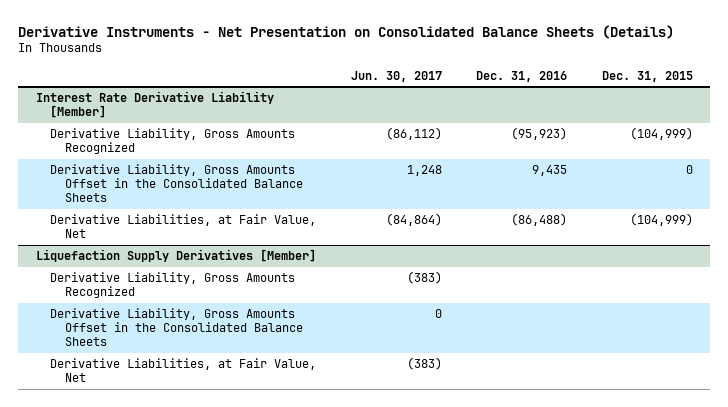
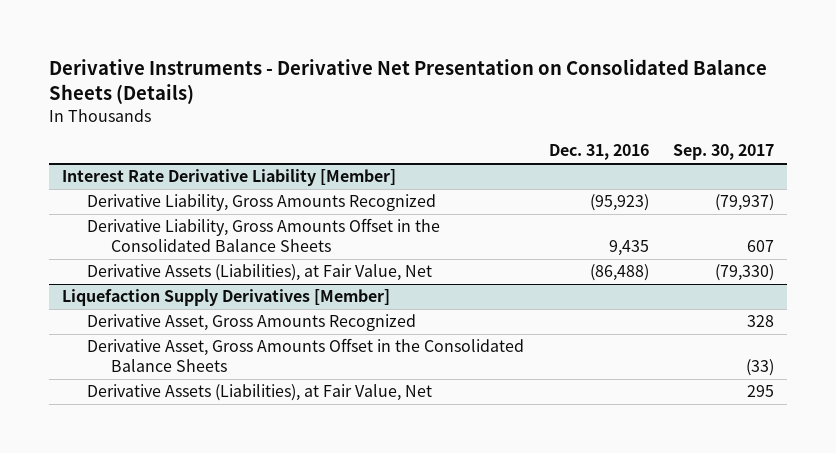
- Derivative Instruments - Net Presentation on Consolidated Balance Sheets (Details)
+ Derivative Instruments - Derivative Net Presentation on Consolidated Balance Sheets (Details)
- | Jun. 30, 2017 | Dec. 31, 2016 | Dec. 31, 2015
+ | Dec. 31, 2016 | Sep. 30, 2017
@ Interest Rate Derivative Liability [Member]
- Derivative Liabilities, at Fair Value, Net | (84,864) | (86,488) | (104,999)
+ Derivative Assets (Liabilities), at Fair Value, Net | (86,488) | (79,330)
@ Liquefaction Supply Derivatives [Member]
- Derivative Liability, Gross Amounts Recognized | (383) | |
- Derivative Liability, Gross Amounts Offset in the Consolidated Balance Sheets | 0 | |
- Derivative Liabilities, at Fair Value, Net | (383) | |
+ Derivative Asset, Gross Amounts Recognized | | 328
+ Derivative Asset, Gross Amounts Offset in the Consolidated Balance Sheets | | (33)
+ Derivative Assets (Liabilities), at Fair Value, Net | | 295

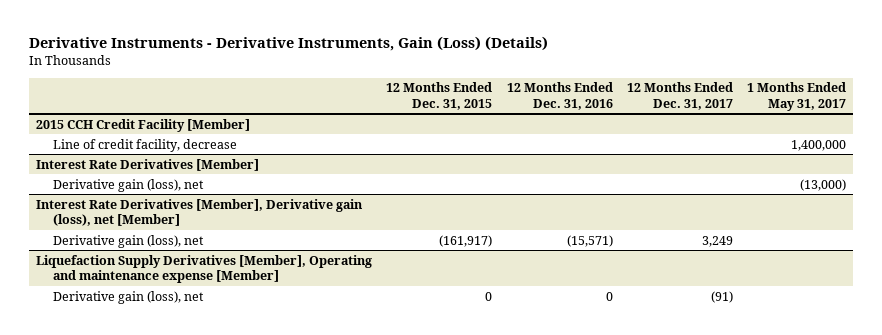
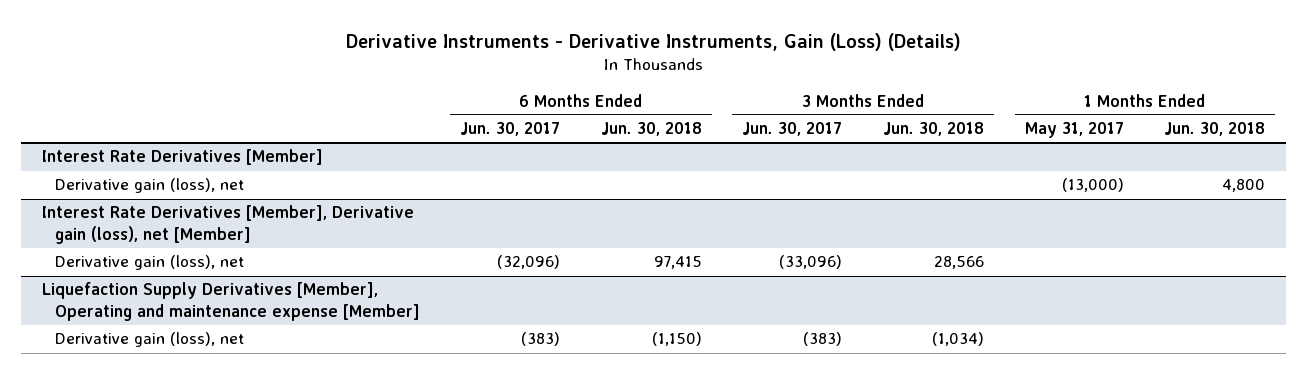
- | 12 Months Ended Dec. 31, 2015 | 12 Months Ended Dec. 31, 2016 | 12 Months Ended Dec. 31, 2017 | 1 Months Ended May 31, 2017
+ | 6 Months Ended Jun. 30, 2017 | 6 Months Ended Jun. 30, 2018 | 3 Months Ended Jun. 30, 2017 | 3 Months Ended Jun. 30, 2018 | 1 Months Ended May 31, 2017 | 1 Months Ended Jun. 30, 2018
- 2015 CCH Credit Facility [Member]
- Line of credit facility, decrease | | | | 1,400,000

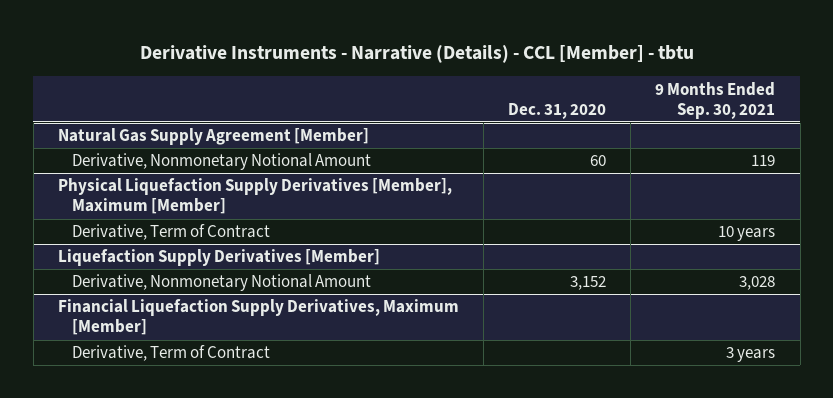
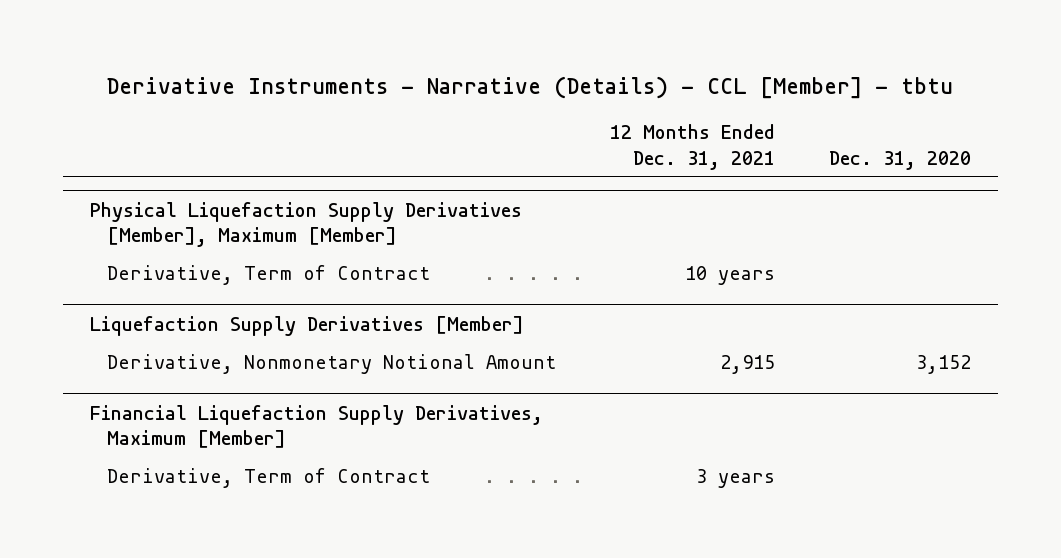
- | Dec. 31, 2020 | 9 Months Ended Sep. 30, 2021
+ | 12 Months Ended Dec. 31, 2021 | Dec. 31, 2020
- Natural Gas Supply Agreement [Member]
- Derivative, Nonmonetary Notional Amount | 60 | 119

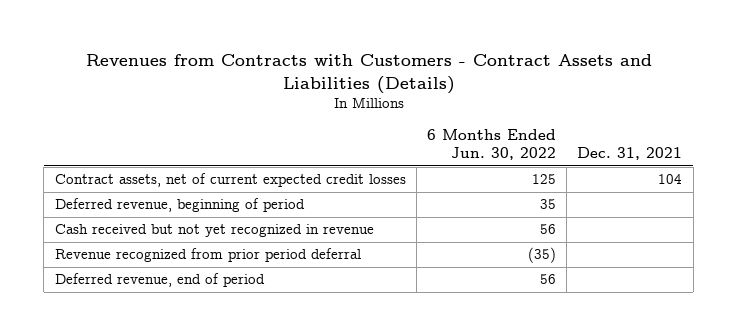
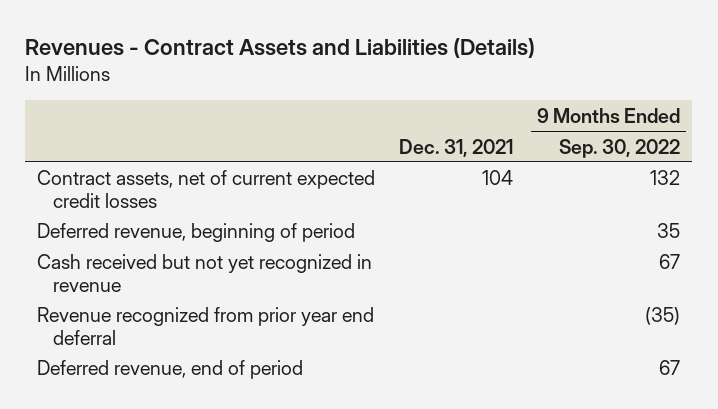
- Revenues from Contracts with Customers - Contract Assets and Liabilities (Details)
+ Revenues - Contract Assets and Liabilities (Details)
- | 6 Months Ended Jun. 30, 2022 | Dec. 31, 2021
+ | Dec. 31, 2021 | 9 Months Ended Sep. 30, 2022
- Revenue recognized from prior period deferral | (35) |
+ Revenue recognized from prior year end deferral | | (35)

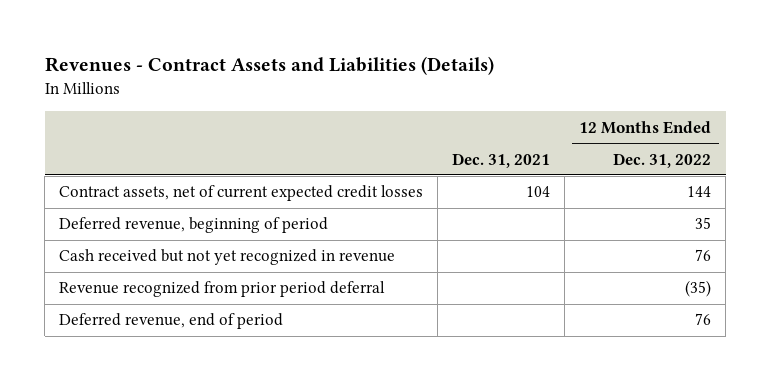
- | Dec. 31, 2021 | 9 Months Ended Sep. 30, 2022
+ | Dec. 31, 2021 | 12 Months Ended Dec. 31, 2022
- Revenue recognized from prior year end deferral | | (35)
+ Revenue recognized from prior period deferral | | (35)

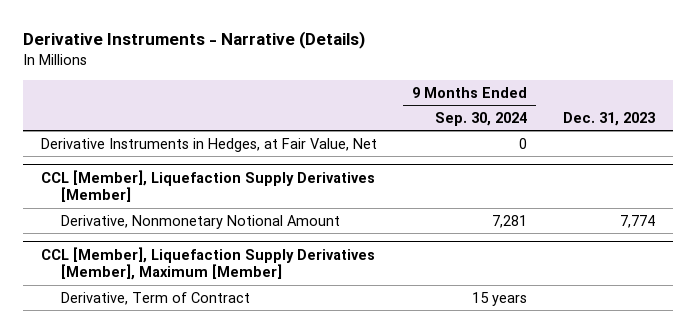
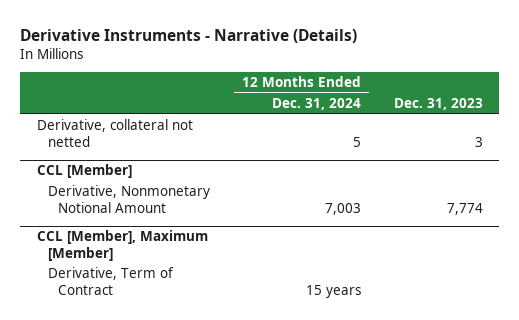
- | 9 Months Ended Sep. 30, 2024 | Dec. 31, 2023
+ | 12 Months Ended Dec. 31, 2024 | Dec. 31, 2023
- Derivative Instruments in Hedges, at Fair Value, Net | 0 |
- CCL [Member], Liquefaction Supply Derivatives [Member]
+ Derivative, collateral not netted | 5 | 3
+ CCL [Member]
- CCL [Member], Liquefaction Supply Derivatives [Member], Maximum [Member]
+ CCL [Member], Maximum [Member]

